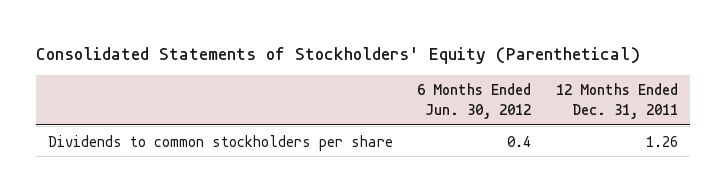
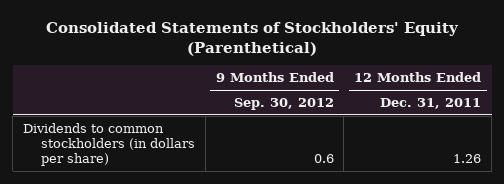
- | 6 Months Ended Jun. 30, 2012 | 12 Months Ended Dec. 31, 2011
+ | 9 Months Ended Sep. 30, 2012 | 12 Months Ended Dec. 31, 2011
- Dividends to common stockholders per share | 0.4 | 1.26
+ Dividends to common stockholders (in dollars per share) | 0.6 | 1.26

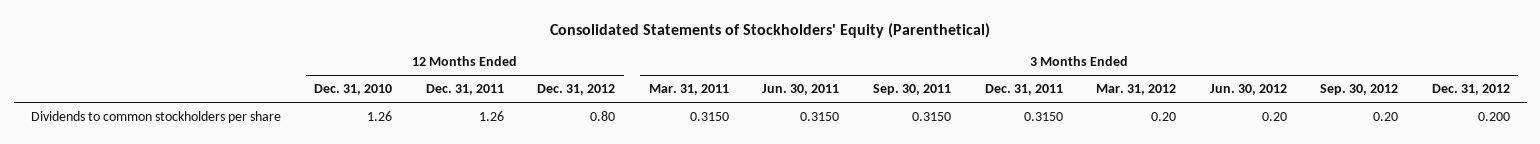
- | 9 Months Ended Sep. 30, 2012 | 12 Months Ended Dec. 31, 2011
+ | 12 Months Ended Dec. 31, 2010 | 12 Months Ended Dec. 31, 2011 | 12 Months Ended Dec. 31, 2012 | 3 Months Ended Mar. 31, 2011 | 3 Months Ended Jun. 30, 2011 | 3 Months Ended Sep. 30, 2011 | 3 Months Ended Dec. 31, 2011 | 3 Months Ended Mar. 31, 2012 | 3 Months Ended Jun. 30, 2012 | 3 Months Ended Sep. 30, 2012 | 3 Months Ended Dec. 31, 2012
- Dividends to common stockholders (in dollars per share) | 0.6 | 1.26
+ Dividends to common stockholders per share | 1.26 | 1.26 | 0.80 | 0.3150 | 0.3150 | 0.3150 | 0.3150 | 0.20 | 0.20 | 0.20 | 0.200

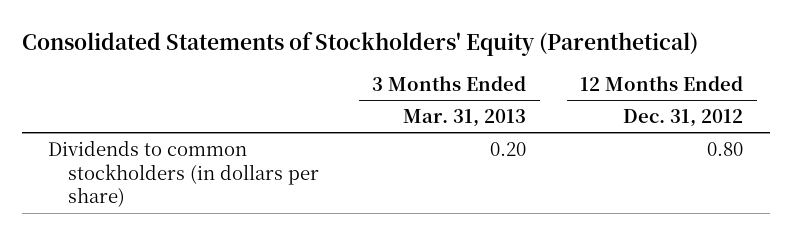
- | 12 Months Ended Dec. 31, 2010 | 12 Months Ended Dec. 31, 2011 | 12 Months Ended Dec. 31, 2012 | 3 Months Ended Mar. 31, 2011 | 3 Months Ended Jun. 30, 2011 | 3 Months Ended Sep. 30, 2011 | 3 Months Ended Dec. 31, 2011 | 3 Months Ended Mar. 31, 2012 | 3 Months Ended Jun. 30, 2012 | 3 Months Ended Sep. 30, 2012 | 3 Months Ended Dec. 31, 2012
+ | 3 Months Ended Mar. 31, 2013 | 12 Months Ended Dec. 31, 2012
- Dividends to common stockholders per share | 1.26 | 1.26 | 0.80 | 0.3150 | 0.3150 | 0.3150 | 0.3150 | 0.20 | 0.20 | 0.20 | 0.200
+ Dividends to common stockholders (in dollars per share) | 0.20 | 0.80

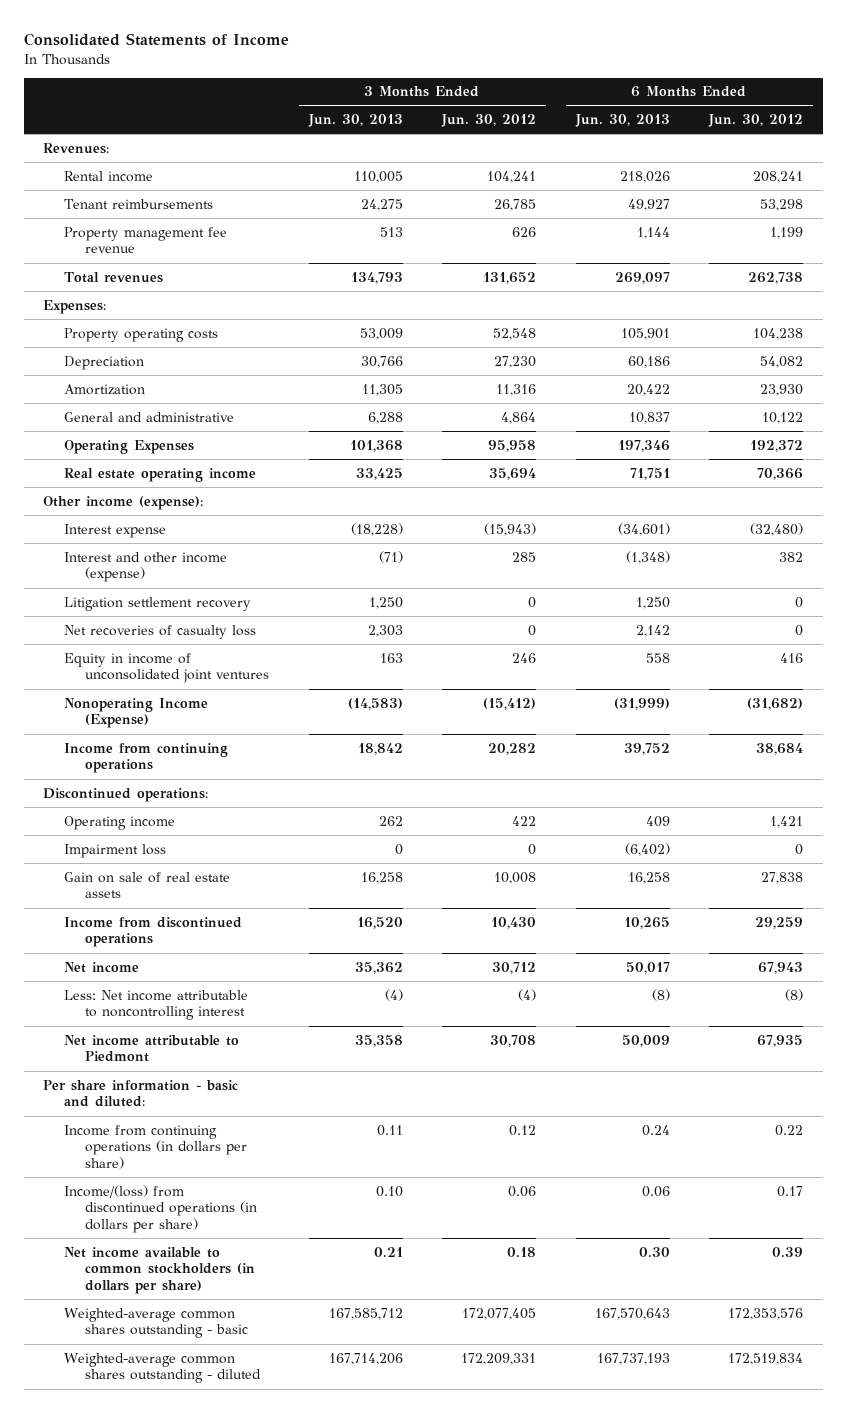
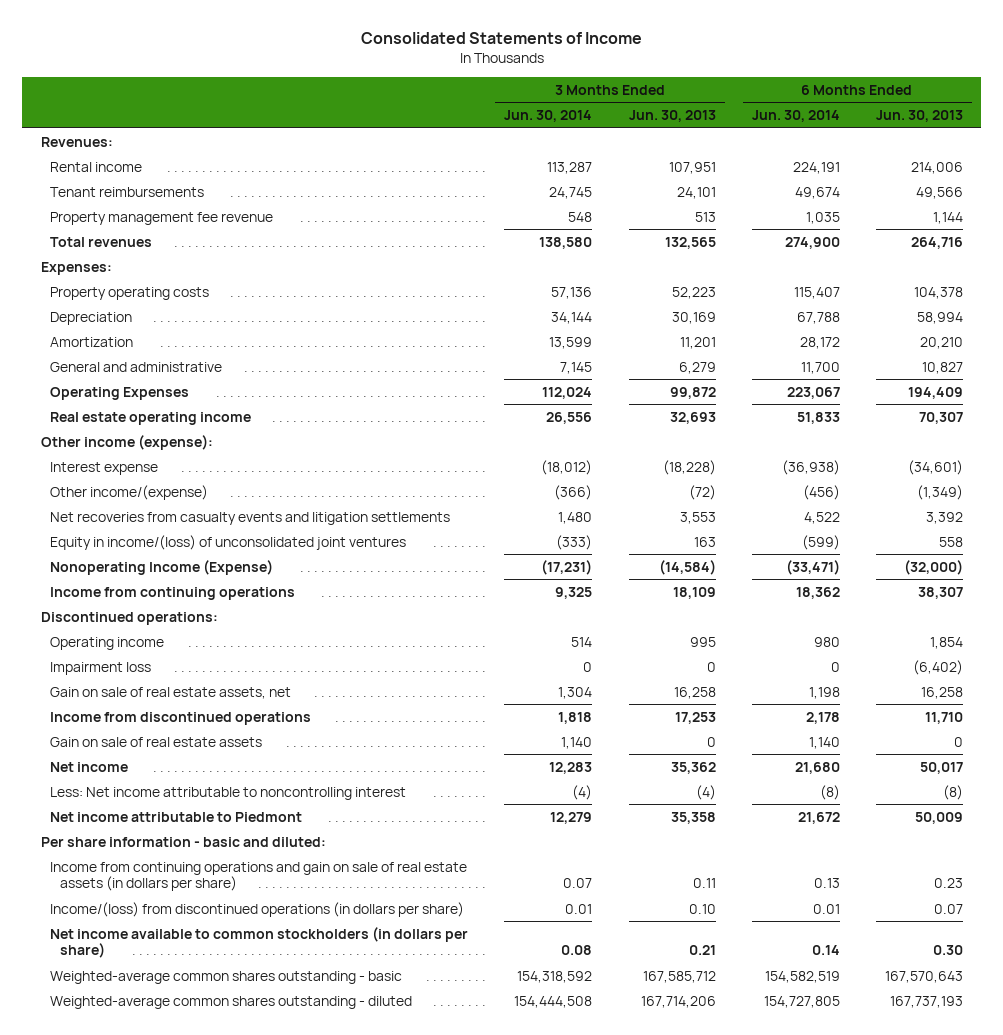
- | 3 Months Ended Jun. 30, 2013 | 3 Months Ended Jun. 30, 2012 | 6 Months Ended Jun. 30, 2013 | 6 Months Ended Jun. 30, 2012
+ | 3 Months Ended Jun. 30, 2014 | 3 Months Ended Jun. 30, 2013 | 6 Months Ended Jun. 30, 2014 | 6 Months Ended Jun. 30, 2013
- Rental income | 110,005 | 104,241 | 218,026 | 208,241
- Tenant reimbursements | 24,275 | 26,785 | 49,927 | 53,298
+ Rental income | 113,287 | 107,951 | 224,191 | 214,006
+ Tenant reimbursements | 24,745 | 24,101 | 49,674 | 49,566
- Total revenues | 134,793 | 131,652 | 269,097 | 262,738
+ Total revenues | 138,580 | 132,565 | 274,900 | 264,716
- Property operating costs | 53,009 | 52,548 | 105,901 | 104,238
- Depreciation | 30,766 | 27,230 | 60,186 | 54,082
- Amortization | 11,305 | 11,316 | 20,422 | 23,930
- General and administrative | 6,288 | 4,864 | 10,837 | 10,122
- Operating Expenses | 101,368 | 95,958 | 197,346 | 192,372
- Real estate operating income | 33,425 | 35,694 | 71,751 | 70,366
+ Property operating costs | 57,136 | 52,223 | 115,407 | 104,378
+ Depreciation | 34,144 | 30,169 | 67,788 | 58,994
+ Amortization | 13,599 | 11,201 | 28,172 | 20,210
+ General and administrative | 7,145 | 6,279 | 11,700 | 10,827
+ Operating Expenses | 112,024 | 99,872 | 223,067 | 194,409
+ Real estate operating income | 26,556 | 32,693 | 51,833 | 70,307
- Interest and other income (expense) | (71) | 285 | (1,348) | 382
- Litigation settlement recovery | 1,250 | 0 | 1,250 | 0
- Net recoveries of casualty loss | 2,303 | 0 | 2,142 | 0
- Equity in income of unconsolidated joint ventures | 163 | 246 | 558 | 416
- Nonoperating Income (Expense) | (14,583) | (15,412) | (31,999) | (31,682)
- Income from continuing operations | 18,842 | 20,282 | 39,752 | 38,684
+ Other income/(expense) | (366) | (72) | (456) | (1,349)
+ Net recoveries from casualty events and litigation settlements | 1,480 | 3,553 | 4,522 | 3,392
+ Equity in income/(loss) of unconsolidated joint ventures | (333) | 163 | (599) | 558
+ Nonoperating Income (Expense) | (17,231) | (14,584) | (33,471) | (32,000)
+ Income from continuing operations | 9,325 | 18,109 | 18,362 | 38,307
- Operating income | 262 | 422 | 409 | 1,421
+ Operating income | 514 | 995 | 980 | 1,854
- Gain on sale of real estate assets | 16,258 | 10,008 | 16,258 | 27,838
- Income from discontinued operations | 16,520 | 10,430 | 10,265 | 29,259
+ Gain on sale of real estate assets, net | 1,304 | 16,258 | 1,198 | 16,258
+ Income from discontinued operations | 1,818 | 17,253 | 2,178 | 11,710
+ Gain on sale of real estate assets | 1,140 | 0 | 1,140 | 0
- Income from continuing operations (in dollars per share) | 0.11 | 0.12 | 0.24 | 0.22
- Income/(loss) from discontinued operations (in dollars per share) | 0.10 | 0.06 | 0.06 | 0.17
+ Income from continuing operations and gain on sale of real estate assets (in dollars per share) | 0.07 | 0.11 | 0.13 | 0.23
+ Income/(loss) from discontinued operations (in dollars per share) | 0.01 | 0.10 | 0.01 | 0.07

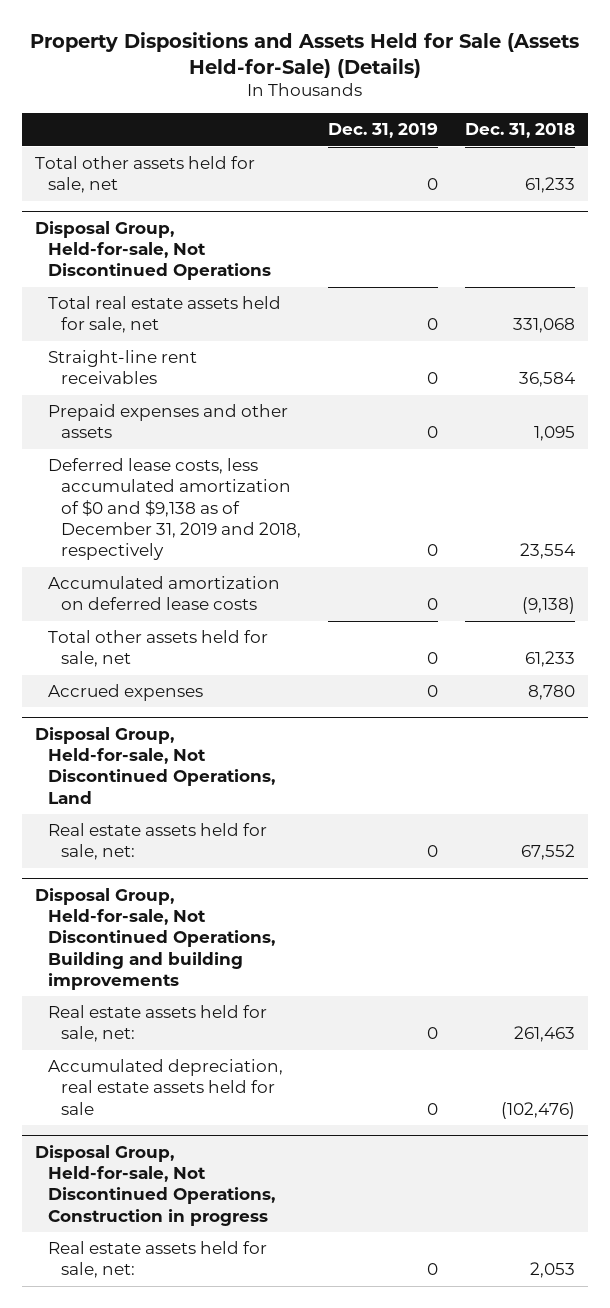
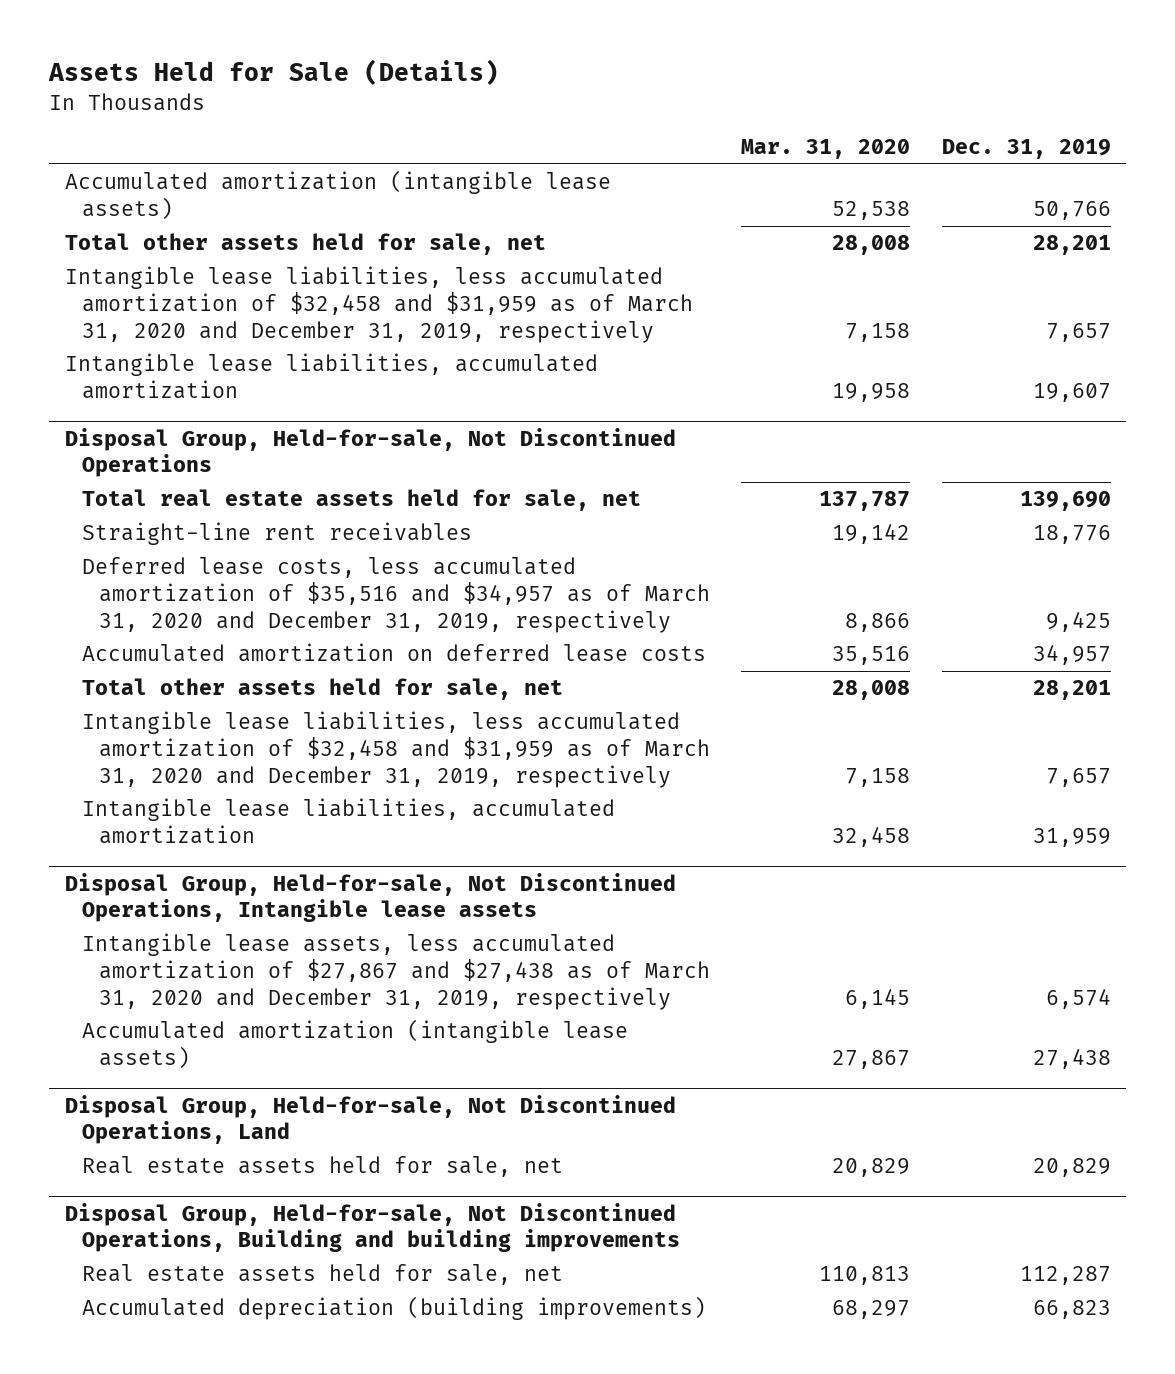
- Property Dispositions and Assets Held for Sale (Assets Held-for-Sale) (Details)
+ Assets Held for Sale (Details)
- | Dec. 31, 2019 | Dec. 31, 2018
+ | Mar. 31, 2020 | Dec. 31, 2019
- Total other assets held for sale, net | 0 | 61,233
+ Accumulated amortization (intangible lease assets) | 52,538 | 50,766
+ Total other assets held for sale, net | 28,008 | 28,201
+ Intangible lease liabilities, less accumulated amortization of $32,458 and $31,959 as of March 31, 2020 and December 31, 2019, respectively | 7,158 | 7,657
+ Intangible lease liabilities, accumulated amortization | 19,958 | 19,607
@ Disposal Group, Held-for-sale, Not Discontinued Operations
- Total real estate assets held for sale, net | 0 | 331,068
- Straight-line rent receivables | 0 | 36,584
- Prepaid expenses and other assets | 0 | 1,095
- Deferred lease costs, less accumulated amortization of $0 and $9,138 as of December 31, 2019 and 2018, respectively | 0 | 23,554
- Accumulated amortization on deferred lease costs | 0 | (9,138)
- Total other assets held for sale, net | 0 | 61,233
- Accrued expenses | 0 | 8,780
+ Total real estate assets held for sale, net | 137,787 | 139,690
+ Straight-line rent receivables | 19,142 | 18,776
+ Deferred lease costs, less accumulated amortization of $35,516 and $34,957 as of March 31, 2020 and December 31, 2019, respectively | 8,866 | 9,425
+ Accumulated amortization on deferred lease costs | 35,516 | 34,957
+ Total other assets held for sale, net | 28,008 | 28,201
+ Intangible lease liabilities, less accumulated amortization of $32,458 and $31,959 as of March 31, 2020 and December 31, 2019, respectively | 7,158 | 7,657
+ Intangible lease liabilities, accumulated amortization | 32,458 | 31,959
+ Disposal Group, Held-for-sale, Not Discontinued Operations, Intangible lease assets
+ Intangible lease assets, less accumulated amortization of $27,867 and $27,438 as of March 31, 2020 and December 31, 2019, respectively | 6,145 | 6,574
+ Accumulated amortization (intangible lease assets) | 27,867 | 27,438
@ Disposal Group, Held-for-sale, Not Discontinued Operations, Land
- Real estate assets held for sale, net: | 0 | 67,552
+ Real estate assets held for sale, net | 20,829 | 20,829
@ Disposal Group, Held-for-sale, Not Discontinued Operations, Building and building improvements
- Real estate assets held for sale, net: | 0 | 261,463
- Accumulated depreciation, real estate assets held for sale | 0 | (102,476)
- Disposal Group, Held-for-sale, Not Discontinued Operations, Construction in progress
- Real estate assets held for sale, net: | 0 | 2,053
@ Disposal Group, Held-for-sale, Not Discontinued Operations, Building and building improvements
+ Real estate assets held for sale, net | 110,813 | 112,287
+ Accumulated depreciation (building improvements) | 68,297 | 66,823

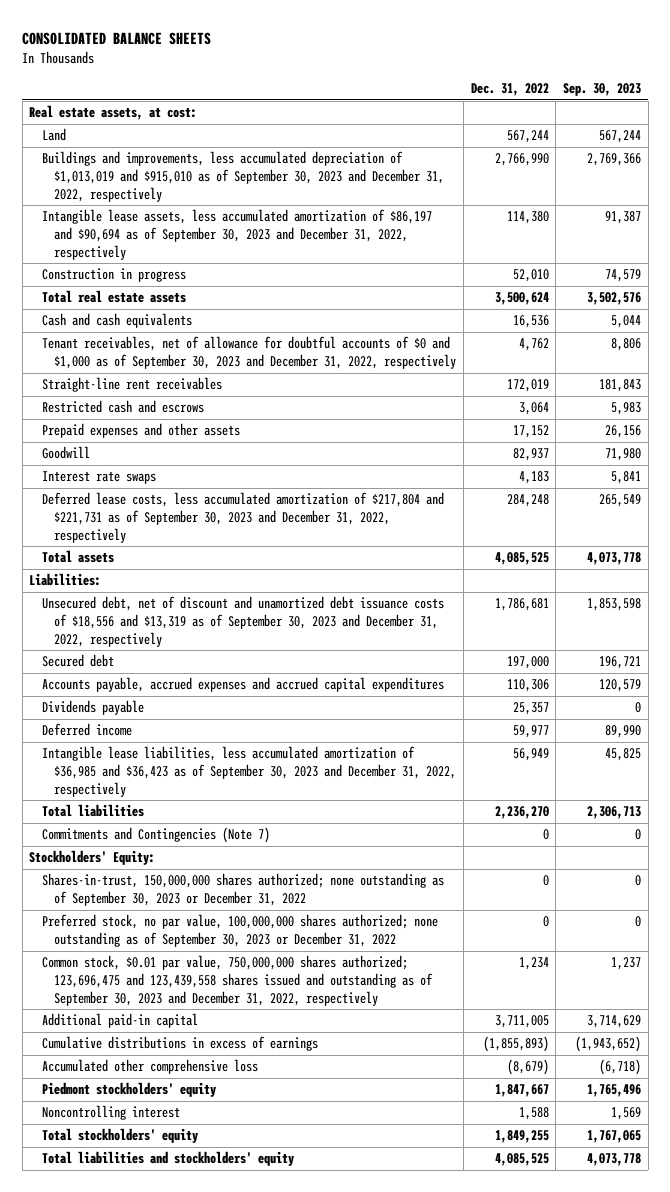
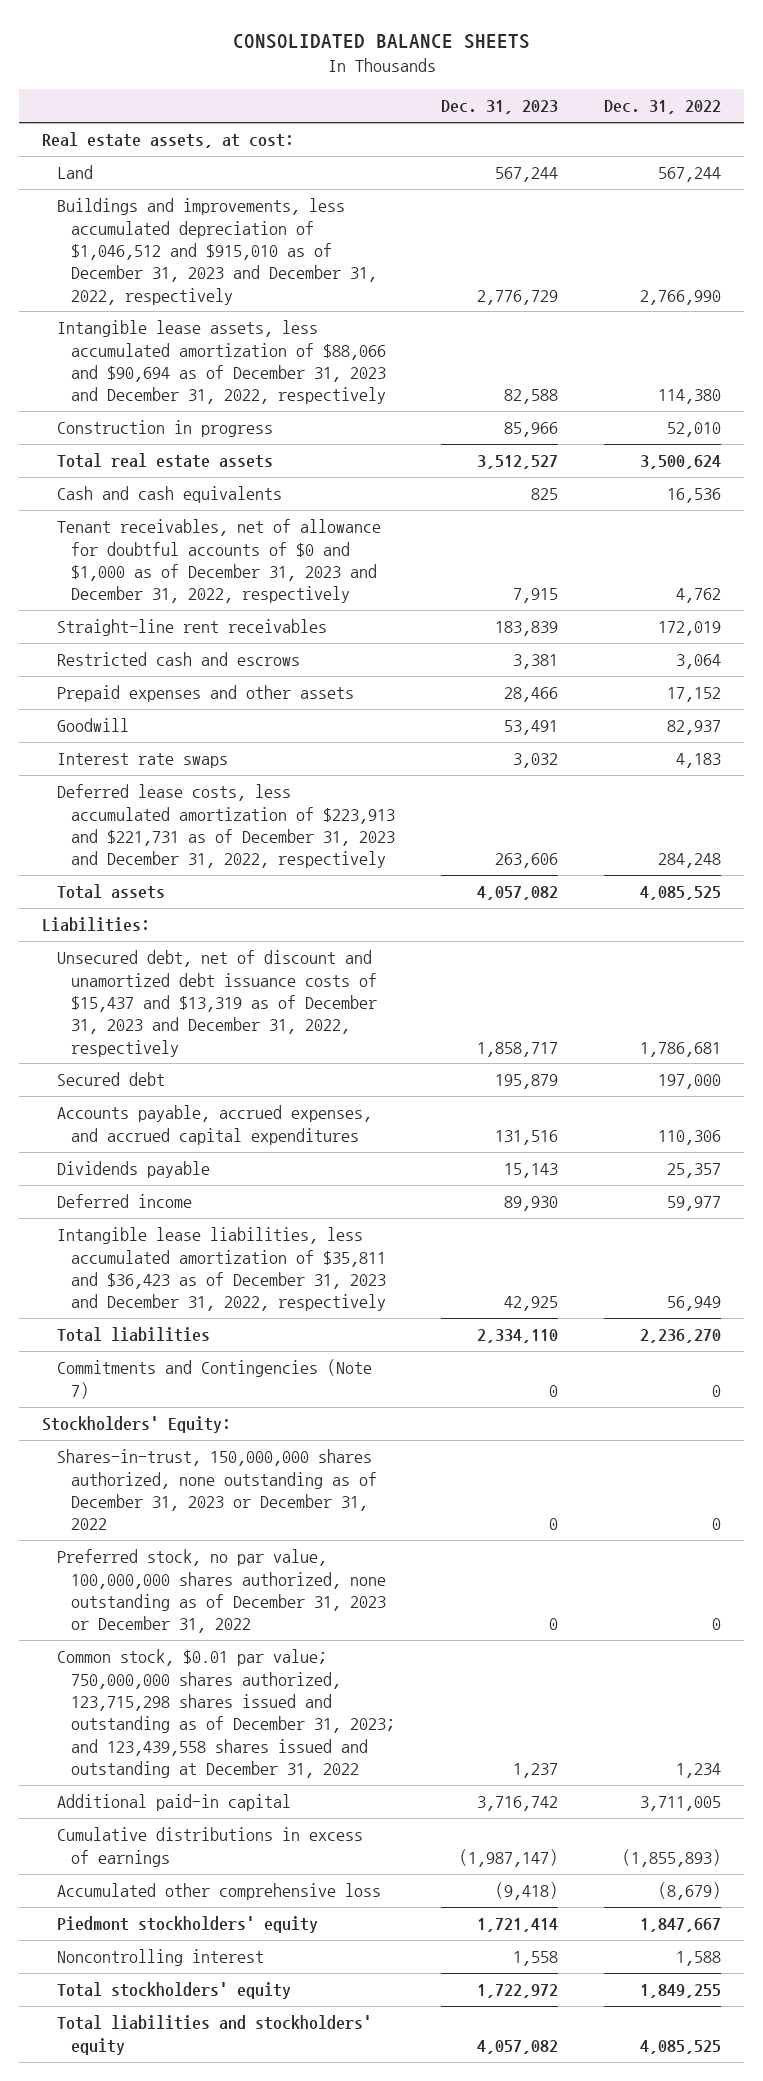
- | Dec. 31, 2022 | Sep. 30, 2023
+ | Dec. 31, 2023 | Dec. 31, 2022
- Buildings and improvements, less accumulated depreciation of $1,013,019 and $915,010 as of September 30, 2023 and December 31, 2022, respectively | 2,766,990 | 2,769,366
- Intangible lease assets, less accumulated amortization of $86,197 and $90,694 as of September 30, 2023 and December 31, 2022, respectively | 114,380 | 91,387
+ Buildings and improvements, less accumulated depreciation of $1,046,512 and $915,010 as of December 31, 2023 and December 31, 2022, respectively | 2,776,729 | 2,766,990
+ Intangible lease assets, less accumulated amortization of $88,066 and $90,694 as of December 31, 2023 and December 31, 2022, respectively | 82,588 | 114,380
- Tenant receivables, net of allowance for doubtful accounts of $0 and $1,000 as of September 30, 2023 and December 31, 2022, respectively | 4,762 | 8,806
+ Tenant receivables, net of allowance for doubtful accounts of $0 and $1,000 as of December 31, 2023 and December 31, 2022, respectively | 7,915 | 4,762
- Deferred lease costs, less accumulated amortization of $217,804 and $221,731 as of September 30, 2023 and December 31, 2022, respectively | 284,248 | 265,549
+ Deferred lease costs, less accumulated amortization of $223,913 and $221,731 as of December 31, 2023 and December 31, 2022, respectively | 263,606 | 284,248
- Unsecured debt, net of discount and unamortized debt issuance costs of $18,556 and $13,319 as of September 30, 2023 and December 31, 2022, respectively | 1,786,681 | 1,853,598
+ Unsecured debt, net of discount and unamortized debt issuance costs of $15,437 and $13,319 as of December 31, 2023 and December 31, 2022, respectively | 1,858,717 | 1,786,681
- Accounts payable, accrued expenses and accrued capital expenditures | 110,306 | 120,579
+ Accounts payable, accrued expenses, and accrued capital expenditures | 131,516 | 110,306
- Intangible lease liabilities, less accumulated amortization of $36,985 and $36,423 as of September 30, 2023 and December 31, 2022, respectively | 56,949 | 45,825
+ Intangible lease liabilities, less accumulated amortization of $35,811 and $36,423 as of December 31, 2023 and December 31, 2022, respectively | 42,925 | 56,949
- Shares-in-trust, 150,000,000 shares authorized; none outstanding as of September 30, 2023 or December 31, 2022 | 0 | 0
- Preferred stock, no par value, 100,000,000 shares authorized; none outstanding as of September 30, 2023 or December 31, 2022 | 0 | 0
- Common stock, $0.01 par value, 750,000,000 shares authorized; 123,696,475 and 123,439,558 shares issued and outstanding as of September 30, 2023 and December 31, 2022, respectively | 1,234 | 1,237
+ Shares-in-trust, 150,000,000 shares authorized, none outstanding as of December 31, 2023 or December 31, 2022 | 0 | 0
+ Preferred stock, no par value, 100,000,000 shares authorized, none outstanding as of December 31, 2023 or December 31, 2022 | 0 | 0
+ Common stock, $0.01 par value; 750,000,000 shares authorized, 123,715,298 shares issued and outstanding as of December 31, 2023; and 123,439,558 shares issued and outstanding at December 31, 2022 | 1,237 | 1,234

